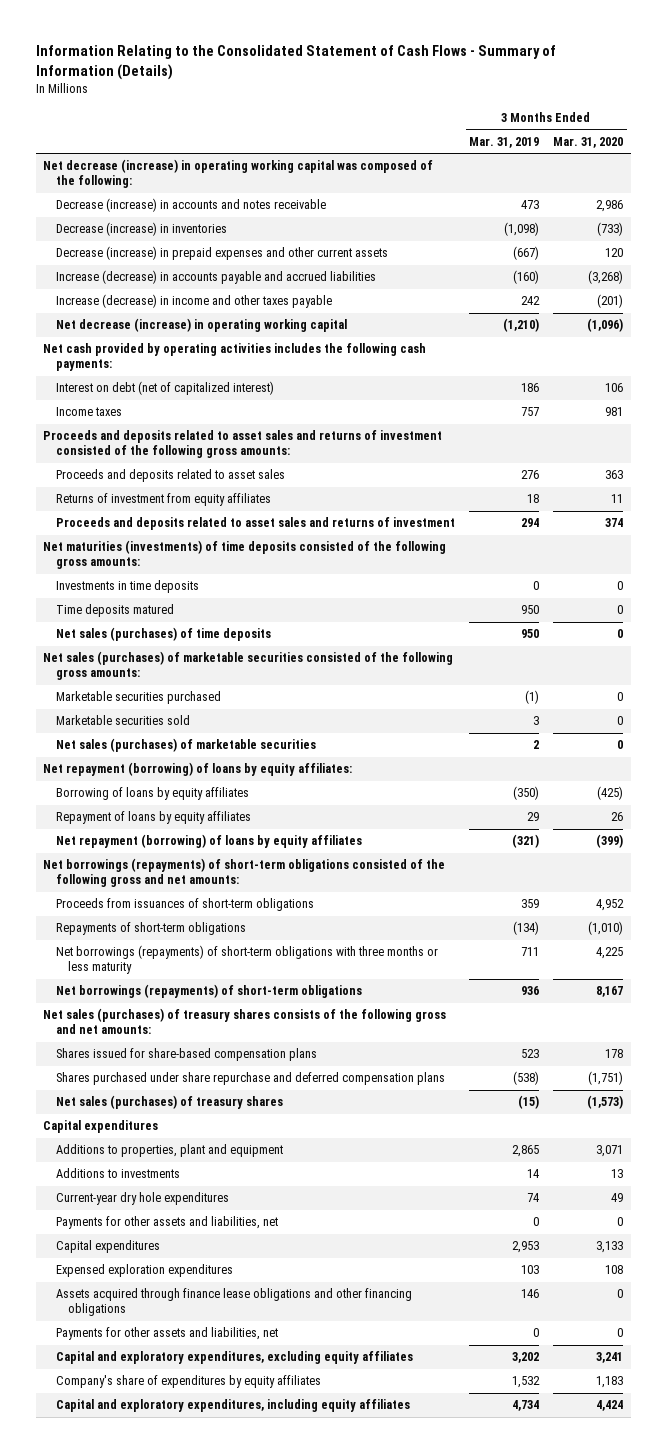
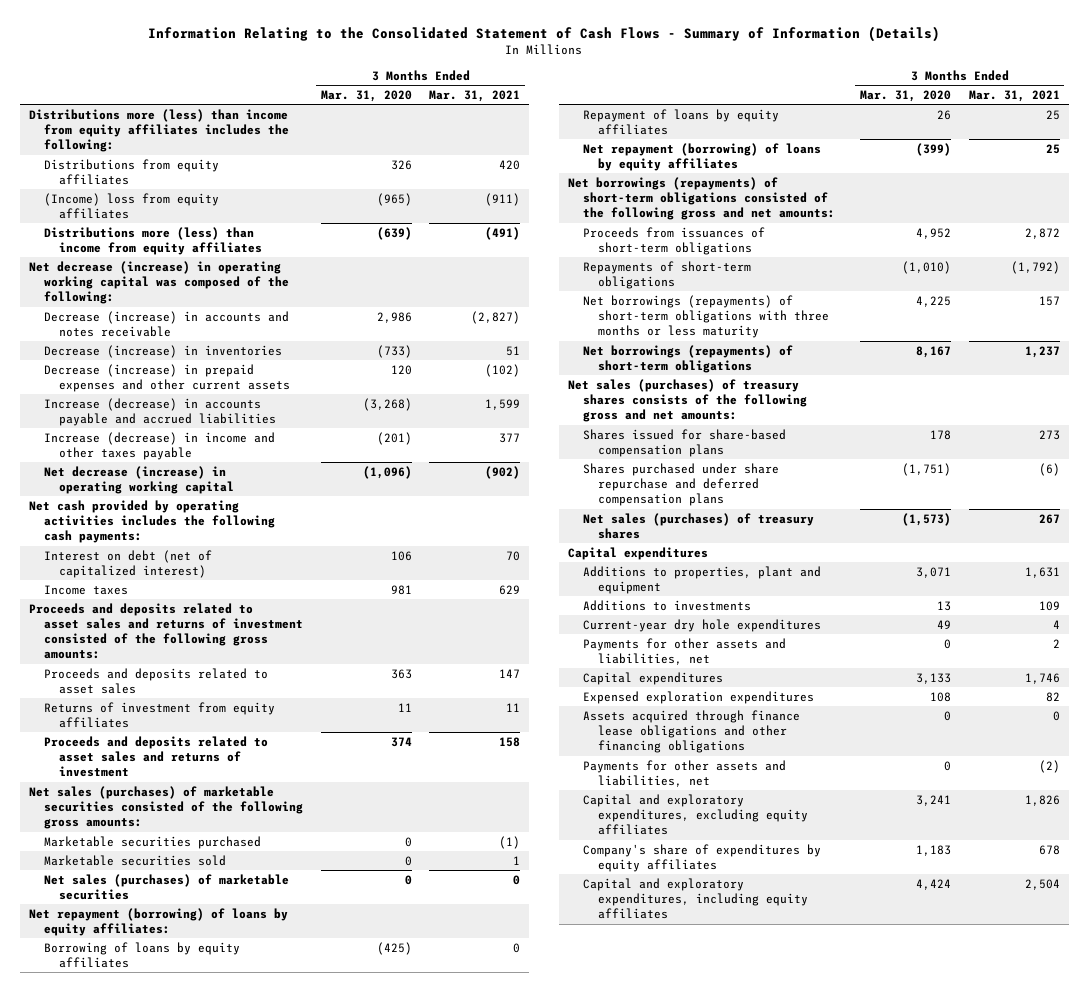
- | 3 Months Ended Mar. 31, 2019 | 3 Months Ended Mar. 31, 2020
+ | 3 Months Ended Mar. 31, 2020 | 3 Months Ended Mar. 31, 2021
+ Distributions more (less) than income from equity affiliates includes the following:
+ Distributions from equity affiliates | 326 | 420
+ (Income) loss from equity affiliates | (965) | (911)
+ Distributions more (less) than income from equity affiliates | (639) | (491)
- Net maturities (investments) of time deposits consisted of the following gross amounts:
- Investments in time deposits | 0 | 0
- Time deposits matured | 950 | 0
- Net sales (purchases) of time deposits | 950 | 0

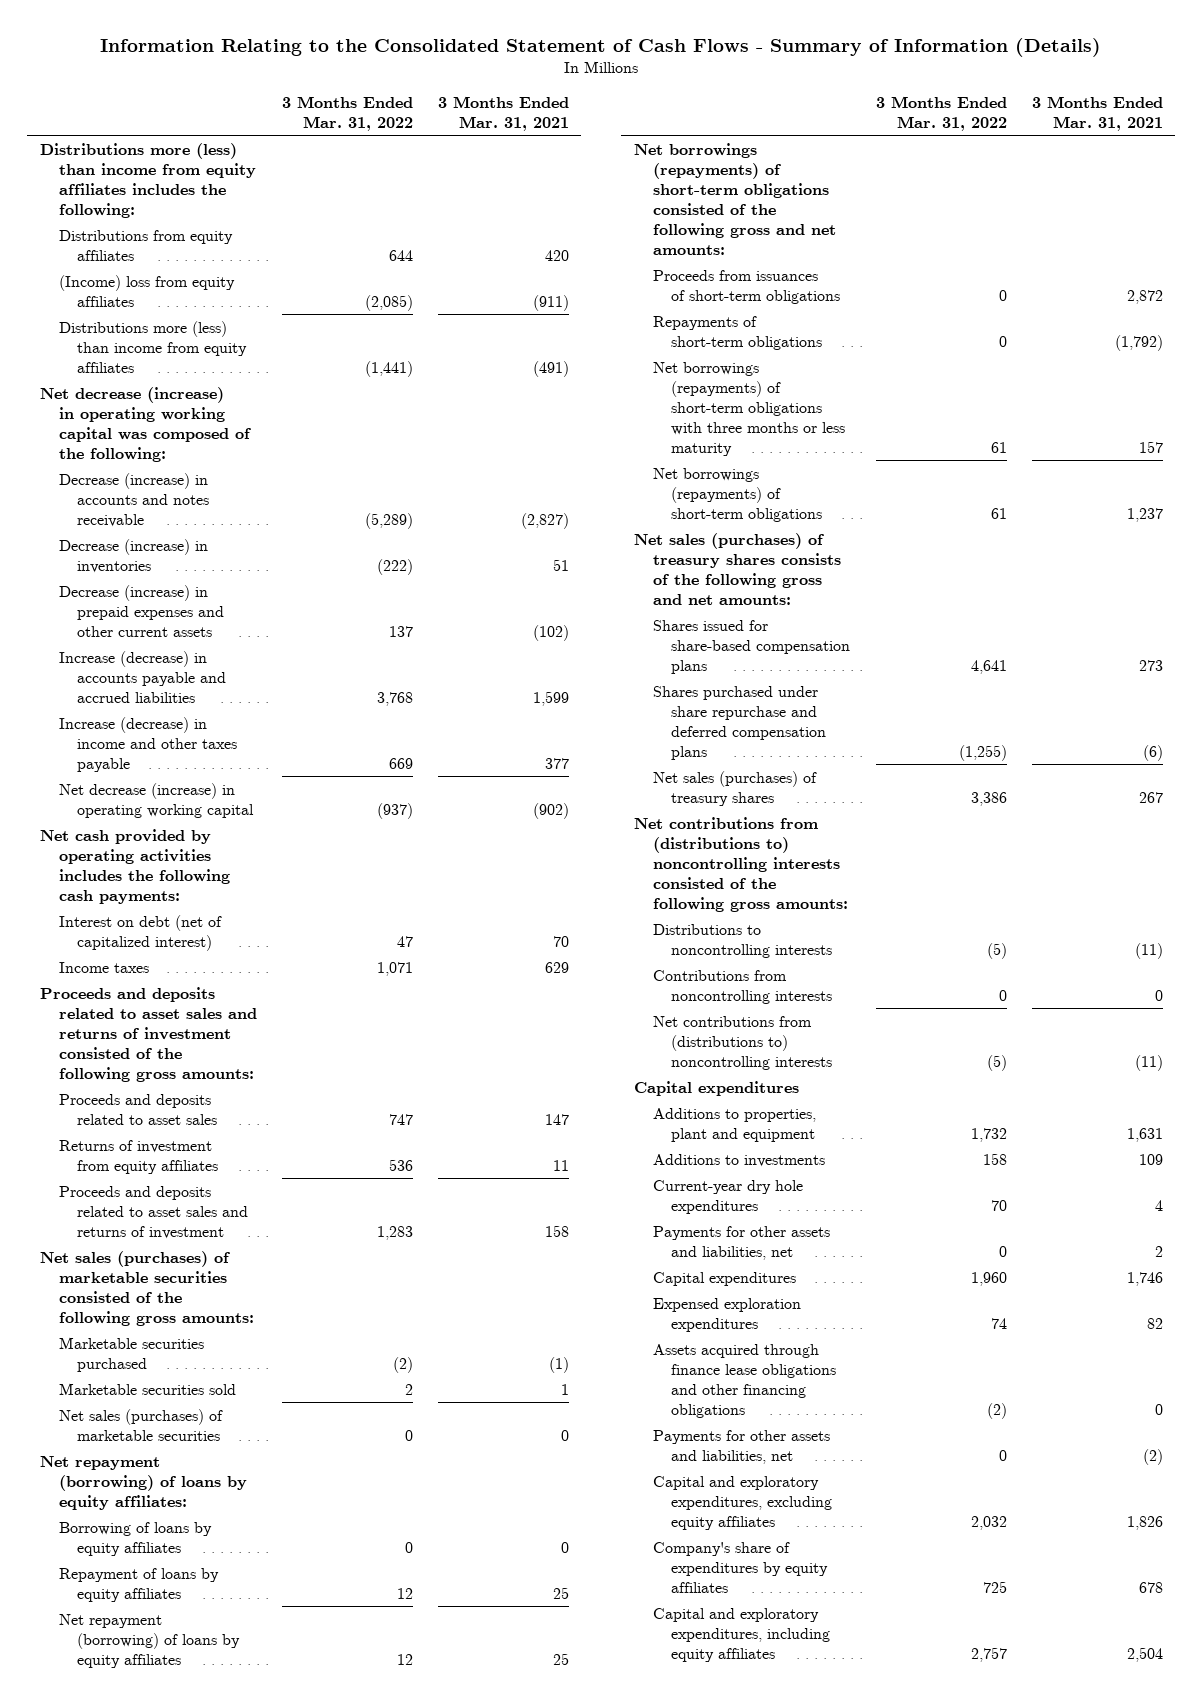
- | 3 Months Ended Mar. 31, 2020 | 3 Months Ended Mar. 31, 2021
+ | 3 Months Ended Mar. 31, 2022 | 3 Months Ended Mar. 31, 2021
+ Net contributions from (distributions to) noncontrolling interests consisted of the following gross amounts:
+ Distributions to noncontrolling interests | (5) | (11)
+ Contributions from noncontrolling interests | 0 | 0
+ Net contributions from (distributions to) noncontrolling interests | (5) | (11)

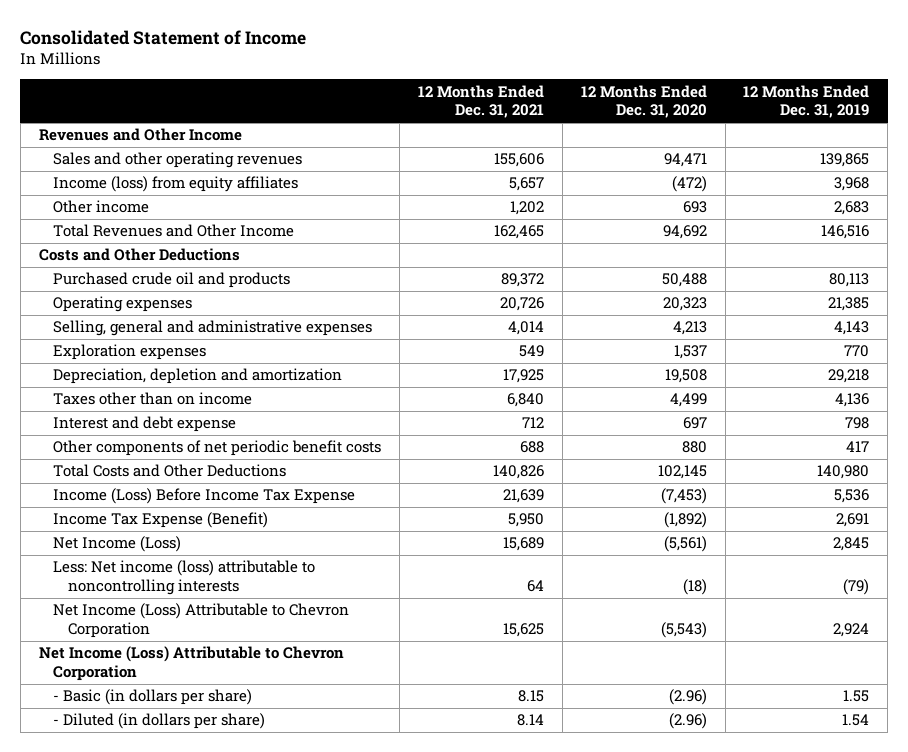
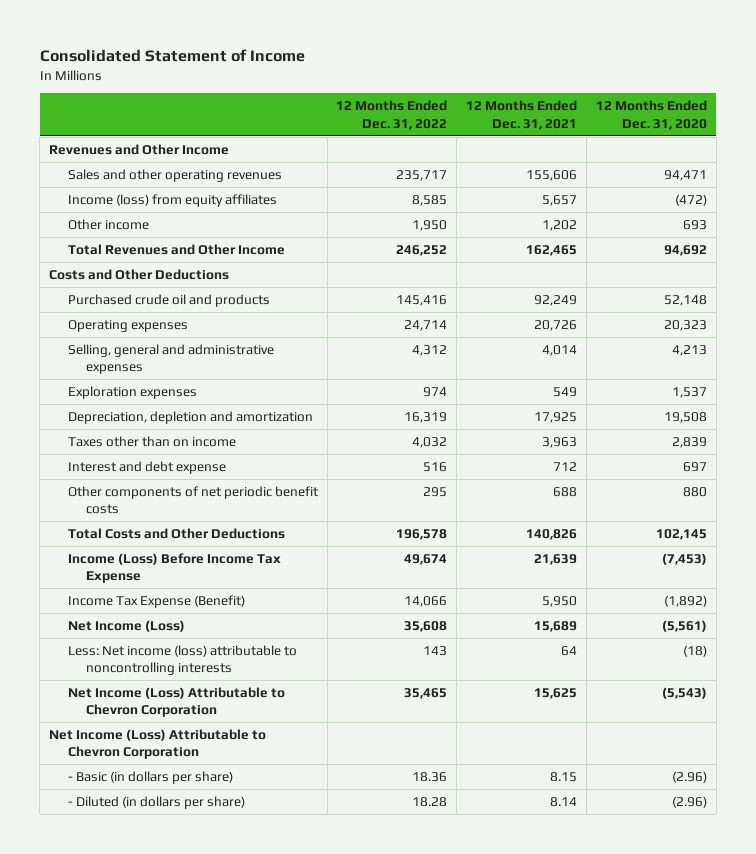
- | 12 Months Ended Dec. 31, 2021 | 12 Months Ended Dec. 31, 2020 | 12 Months Ended Dec. 31, 2019
+ | 12 Months Ended Dec. 31, 2022 | 12 Months Ended Dec. 31, 2021 | 12 Months Ended Dec. 31, 2020
- Purchased crude oil and products | 89,372 | 50,488 | 80,113
+ Purchased crude oil and products | 145,416 | 92,249 | 52,148
- Taxes other than on income | 6,840 | 4,499 | 4,136
+ Taxes other than on income | 4,032 | 3,963 | 2,839

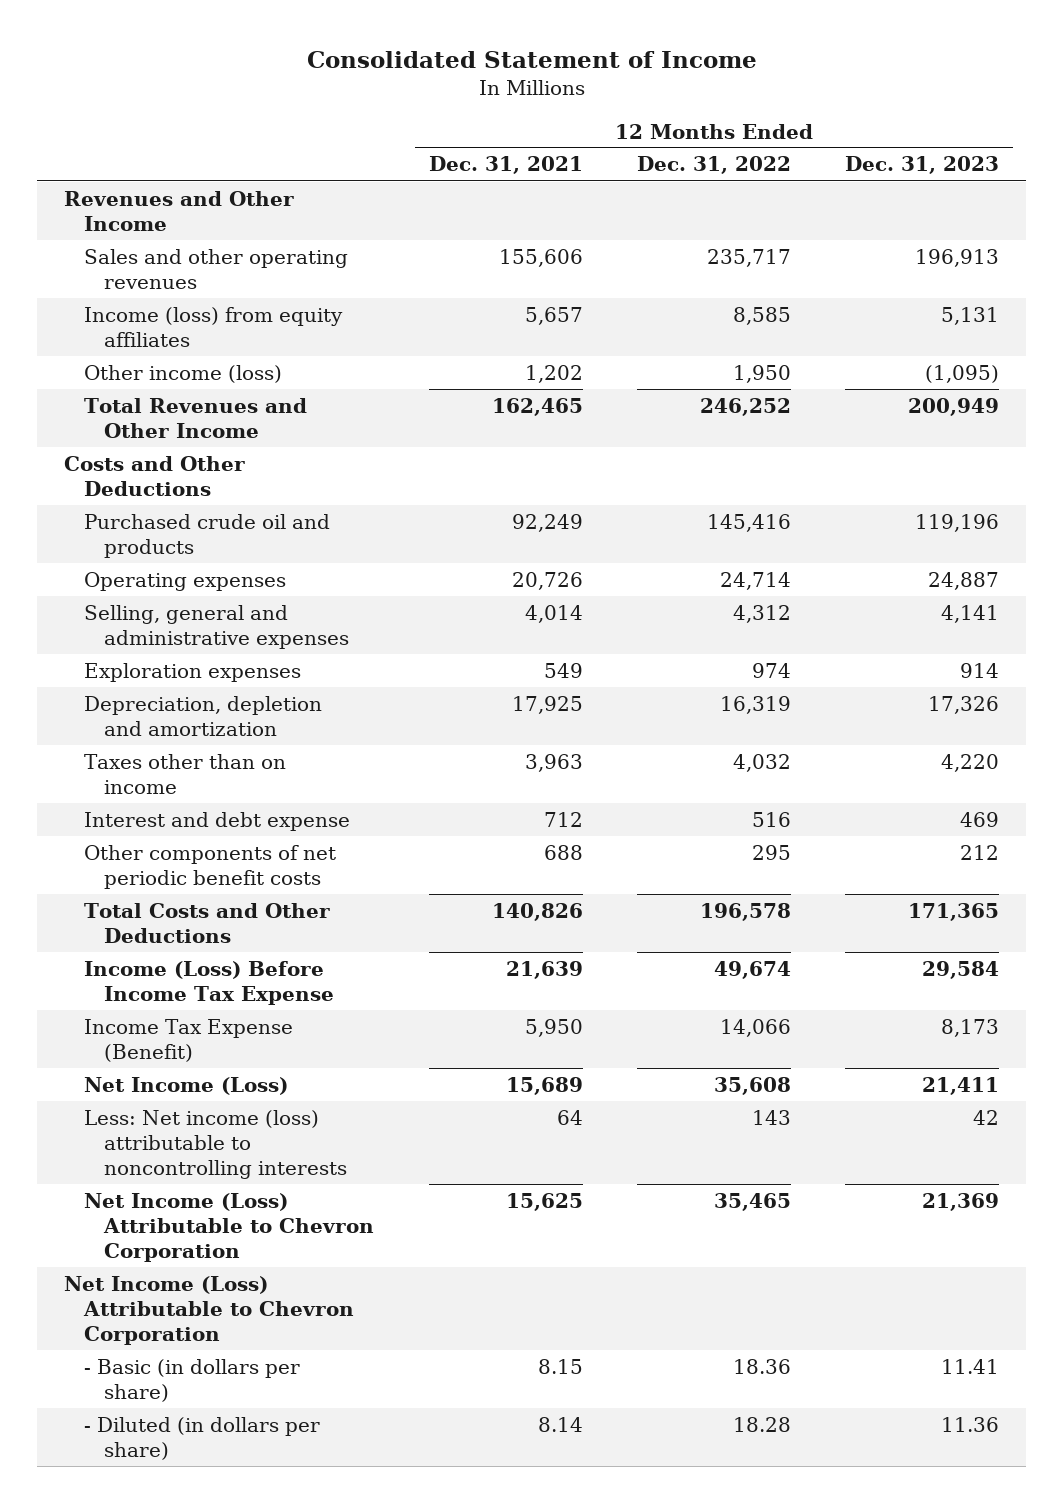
- | 12 Months Ended Dec. 31, 2022 | 12 Months Ended Dec. 31, 2021 | 12 Months Ended Dec. 31, 2020
+ | 12 Months Ended Dec. 31, 2021 | 12 Months Ended Dec. 31, 2022 | 12 Months Ended Dec. 31, 2023
- Other income | 1,950 | 1,202 | 693
+ Other income (loss) | 1,202 | 1,950 | (1,095)

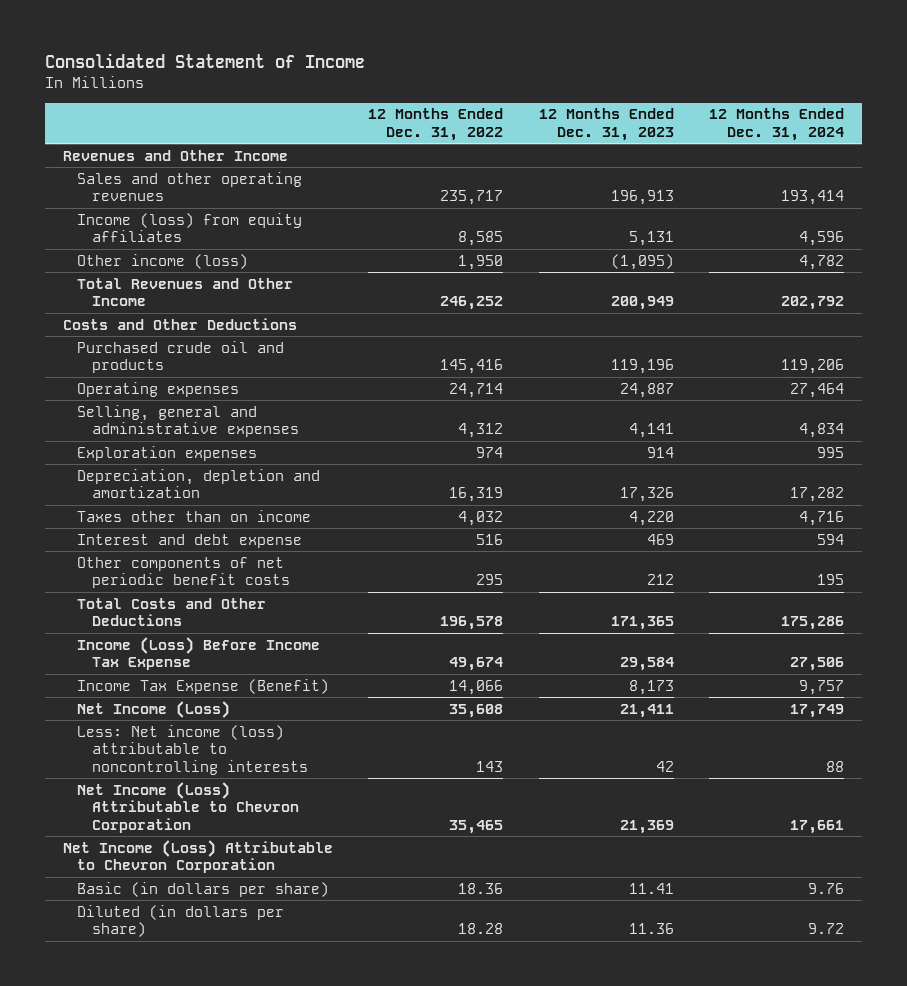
- | 12 Months Ended Dec. 31, 2021 | 12 Months Ended Dec. 31, 2022 | 12 Months Ended Dec. 31, 2023
+ | 12 Months Ended Dec. 31, 2022 | 12 Months Ended Dec. 31, 2023 | 12 Months Ended Dec. 31, 2024
- - Basic (in dollars per share) | 8.15 | 18.36 | 11.41
- - Diluted (in dollars per share) | 8.14 | 18.28 | 11.36
+ Basic (in dollars per share) | 18.36 | 11.41 | 9.76
+ Diluted (in dollars per share) | 18.28 | 11.36 | 9.72

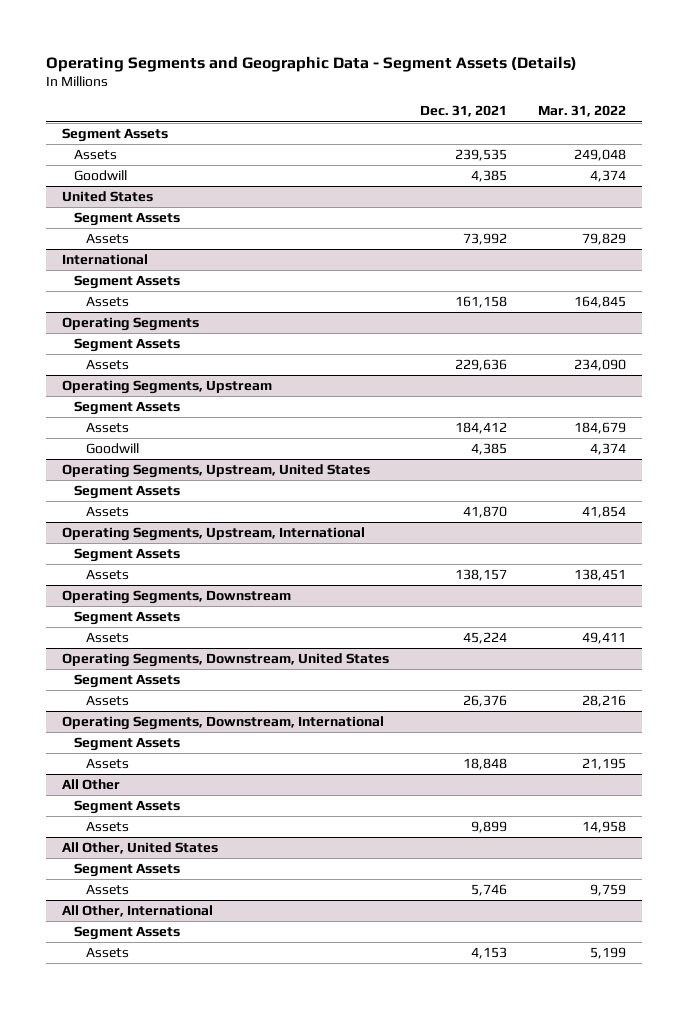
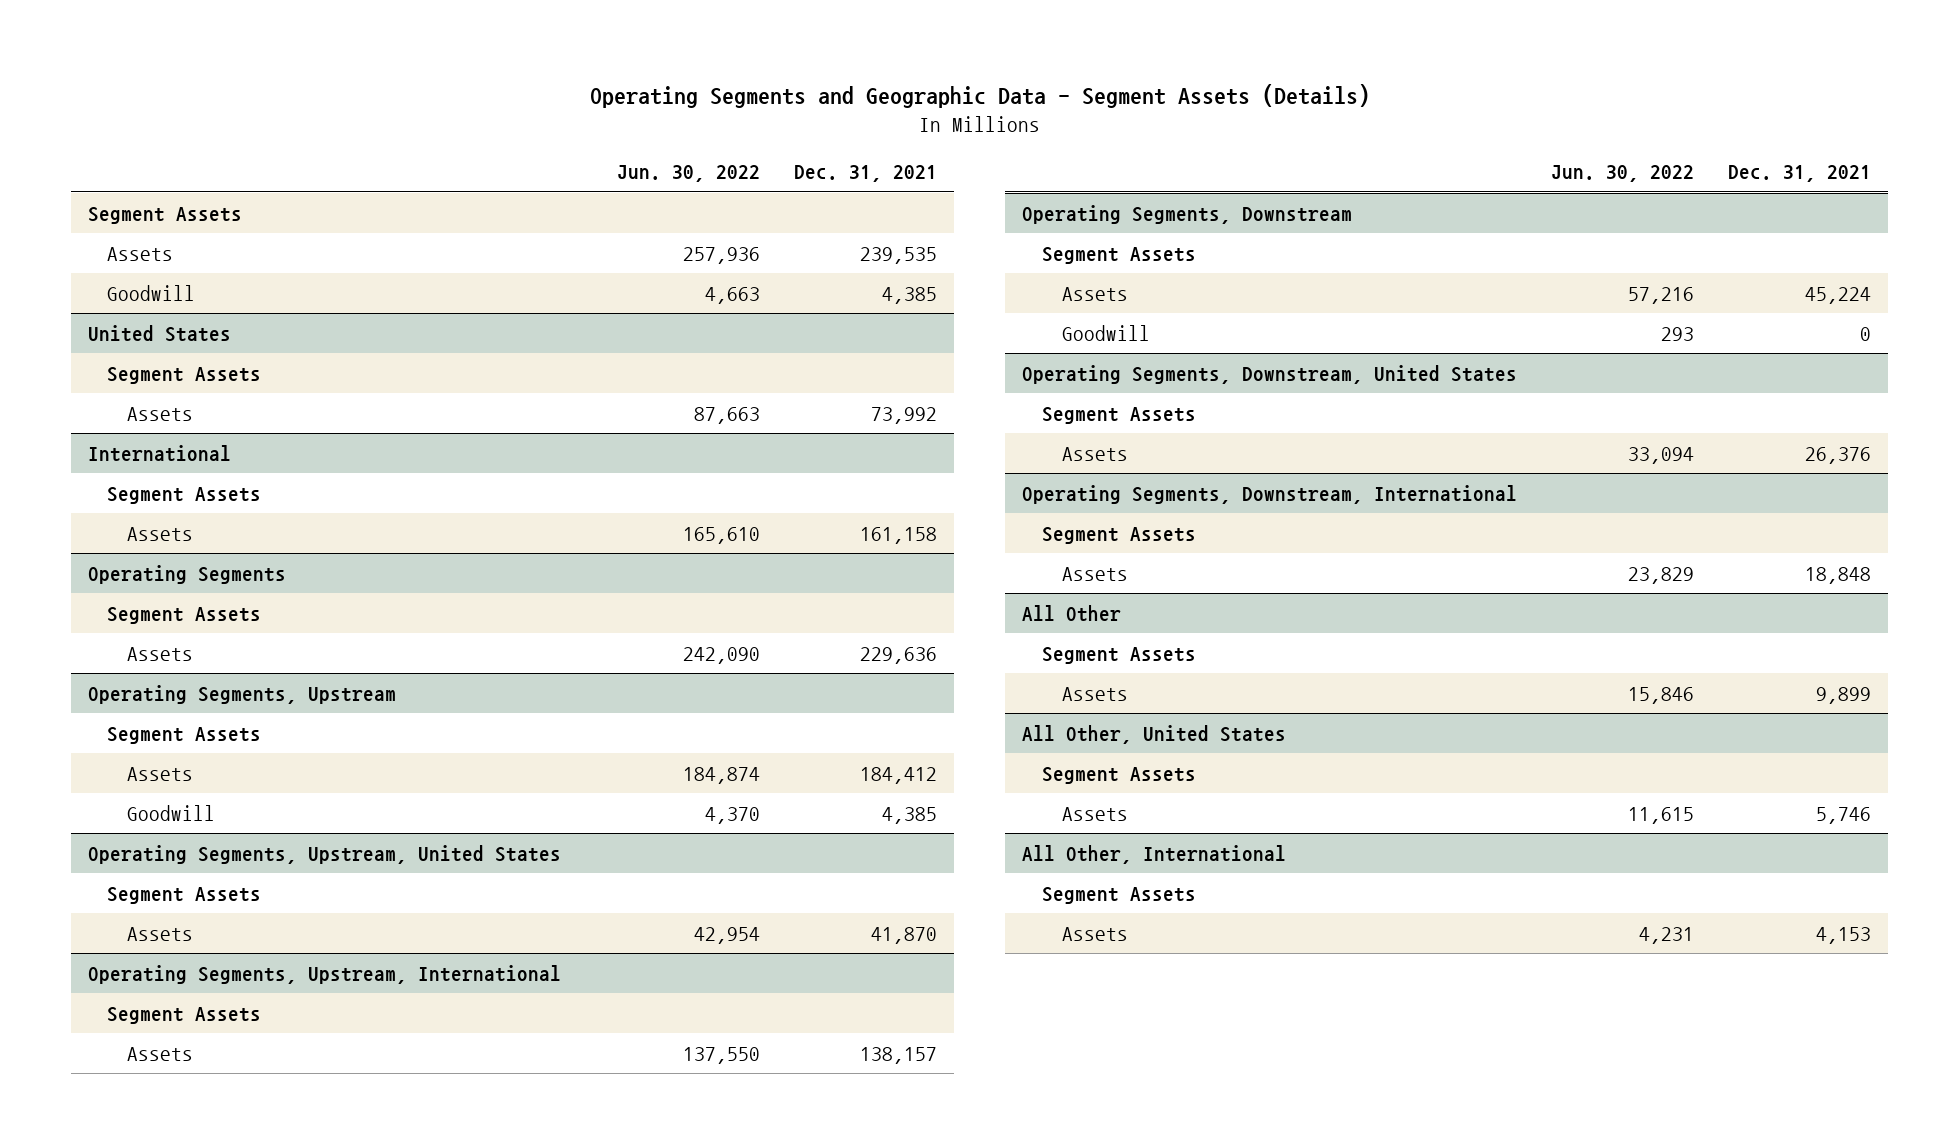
- | Dec. 31, 2021 | Mar. 31, 2022
+ | Jun. 30, 2022 | Dec. 31, 2021
@ Operating Segments, Downstream
+ Goodwill | 293 | 0

